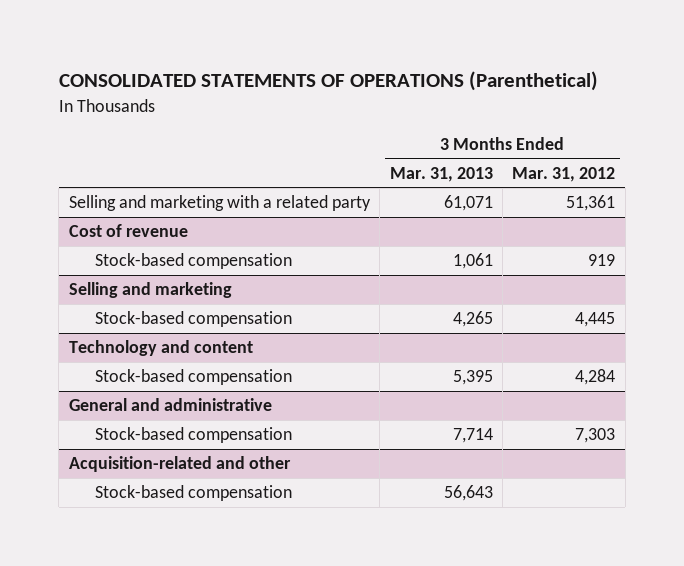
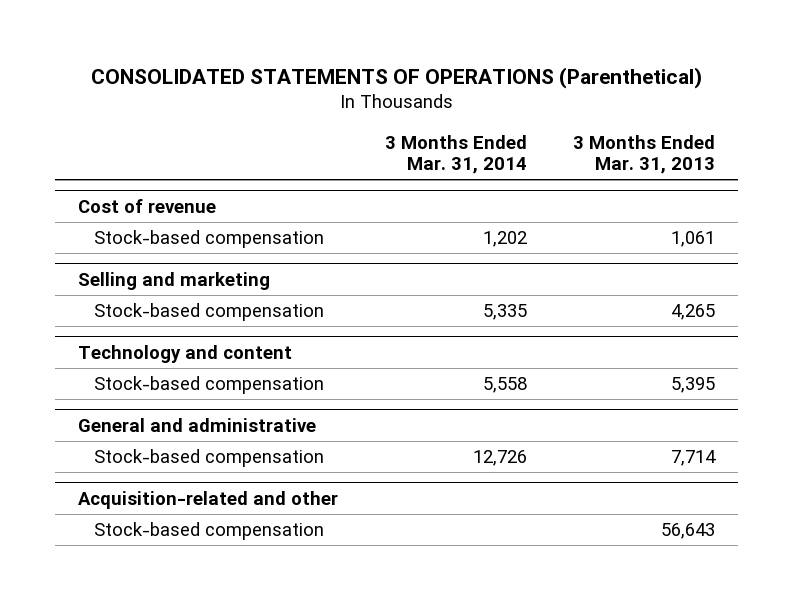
- | 3 Months Ended Mar. 31, 2013 | 3 Months Ended Mar. 31, 2012
+ | 3 Months Ended Mar. 31, 2014 | 3 Months Ended Mar. 31, 2013
- Selling and marketing with a related party | 61,071 | 51,361

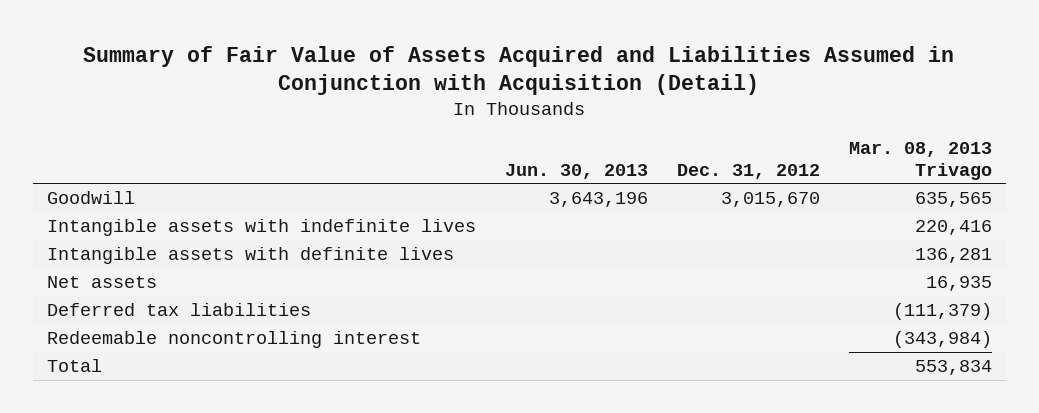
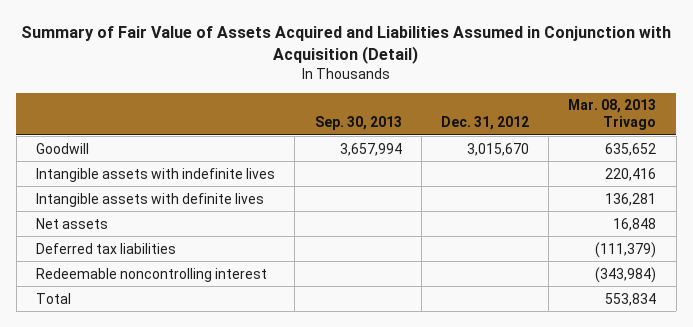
- | Jun. 30, 2013 | Dec. 31, 2012 | Mar. 08, 2013 Trivago
+ | Sep. 30, 2013 | Dec. 31, 2012 | Mar. 08, 2013 Trivago
- Goodwill | 3,643,196 | 3,015,670 | 635,565
+ Goodwill | 3,657,994 | 3,015,670 | 635,652
- Net assets | | | 16,935
+ Net assets | | | 16,848

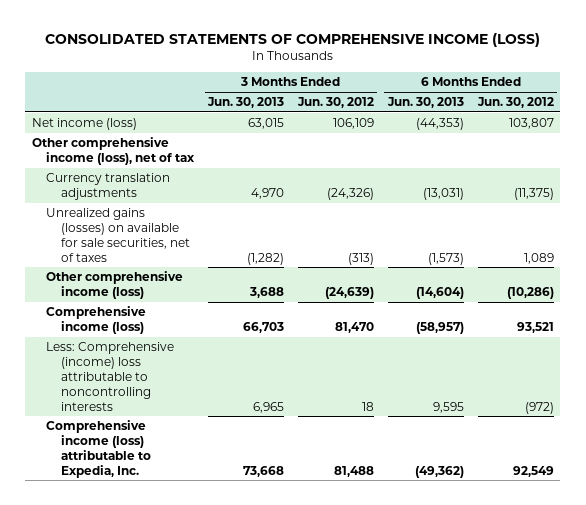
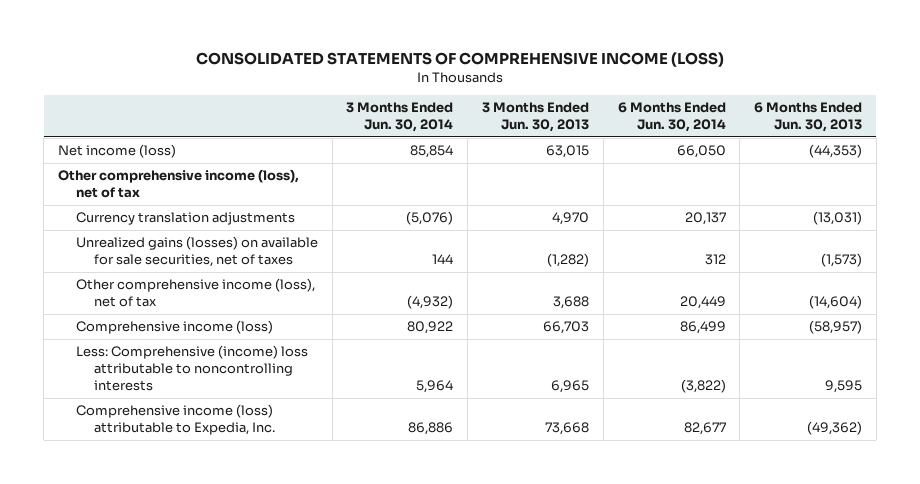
- | 3 Months Ended Jun. 30, 2013 | 3 Months Ended Jun. 30, 2012 | 6 Months Ended Jun. 30, 2013 | 6 Months Ended Jun. 30, 2012
+ | 3 Months Ended Jun. 30, 2014 | 3 Months Ended Jun. 30, 2013 | 6 Months Ended Jun. 30, 2014 | 6 Months Ended Jun. 30, 2013
- Other comprehensive income (loss) | 3,688 | (24,639) | (14,604) | (10,286)
+ Other comprehensive income (loss), net of tax | (4,932) | 3,688 | 20,449 | (14,604)

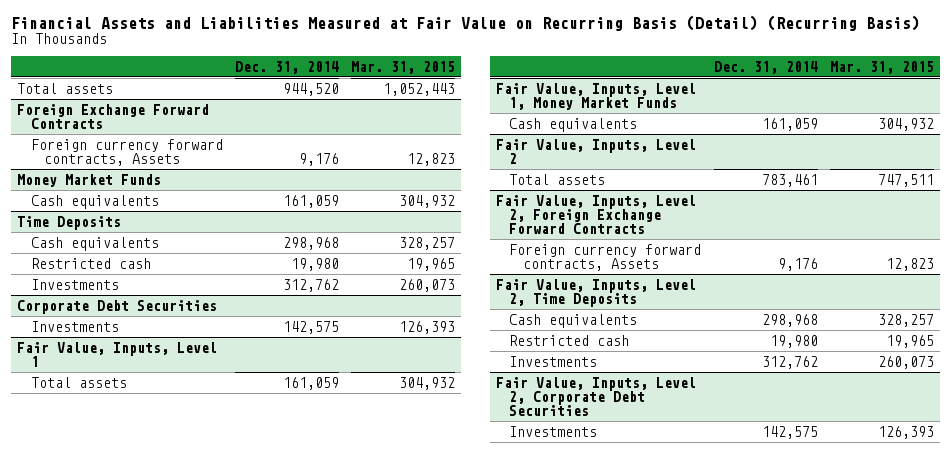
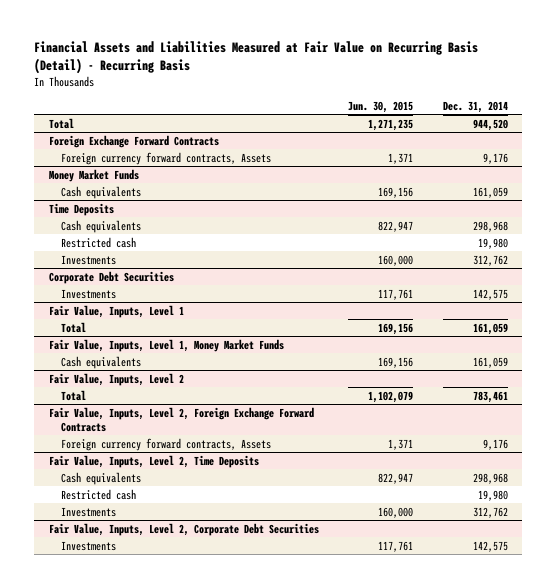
- Financial Assets and Liabilities Measured at Fair Value on Recurring Basis (Detail) (Recurring Basis)
+ Financial Assets and Liabilities Measured at Fair Value on Recurring Basis (Detail) - Recurring Basis
- | Dec. 31, 2014 | Mar. 31, 2015
+ | Jun. 30, 2015 | Dec. 31, 2014
- Total assets | 944,520 | 1,052,443
+ Total | 1,271,235 | 944,520
@ Fair Value, Inputs, Level 1
- Total assets | 161,059 | 304,932
+ Total | 169,156 | 161,059
@ Fair Value, Inputs, Level 2
- Total assets | 783,461 | 747,511
+ Total | 1,102,079 | 783,461

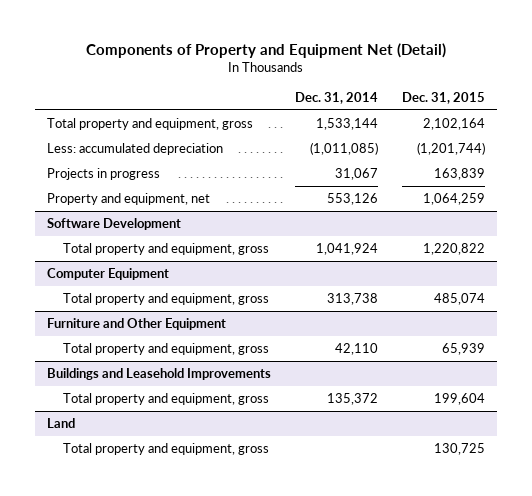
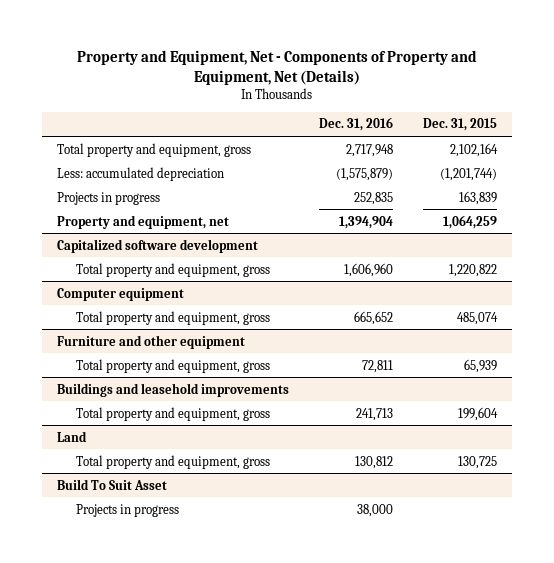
- Components of Property and Equipment Net (Detail)
+ Property and Equipment, Net - Components of Property and Equipment, Net (Details)
- | Dec. 31, 2014 | Dec. 31, 2015
+ | Dec. 31, 2016 | Dec. 31, 2015
- Software Development
+ Capitalized software development
- Computer Equipment
+ Computer equipment
- Furniture and Other Equipment
+ Furniture and other equipment
- Buildings and Leasehold Improvements
+ Buildings and leasehold improvements
+ Build To Suit Asset
+ Projects in progress | 38,000 |

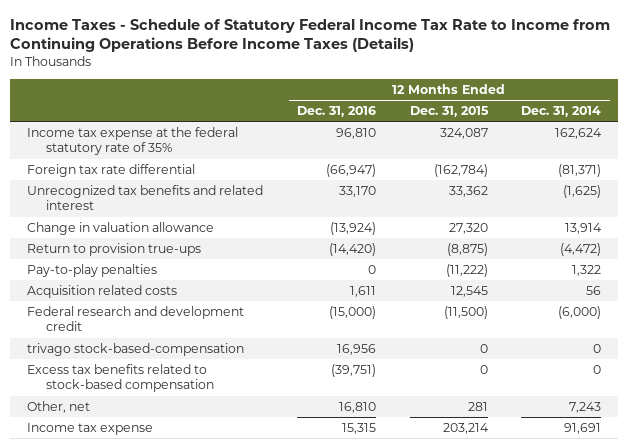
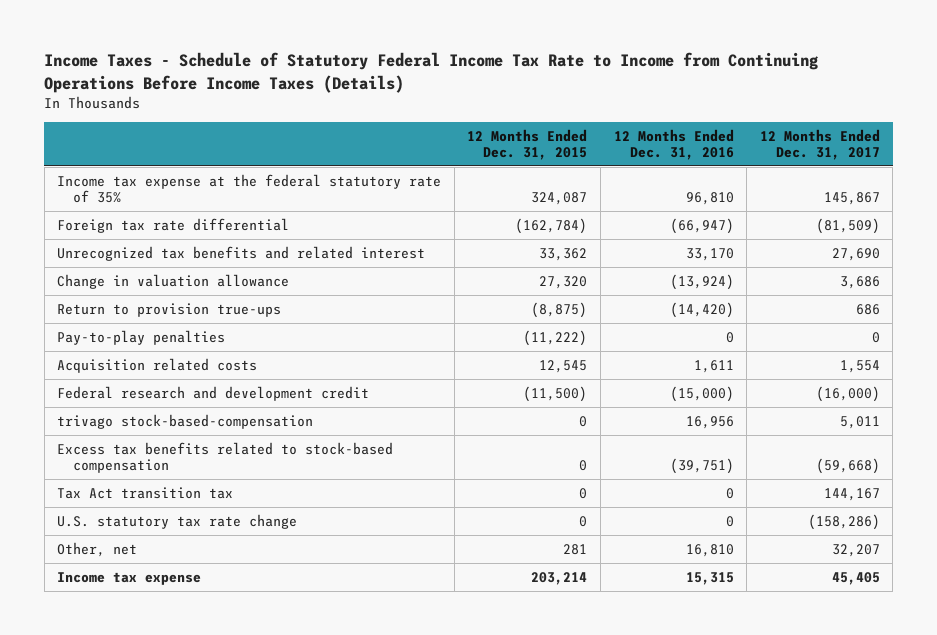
- | 12 Months Ended Dec. 31, 2016 | 12 Months Ended Dec. 31, 2015 | 12 Months Ended Dec. 31, 2014
+ | 12 Months Ended Dec. 31, 2015 | 12 Months Ended Dec. 31, 2016 | 12 Months Ended Dec. 31, 2017
+ Tax Act transition tax | 0 | 0 | 144,167
+ U.S. statutory tax rate change | 0 | 0 | (158,286)

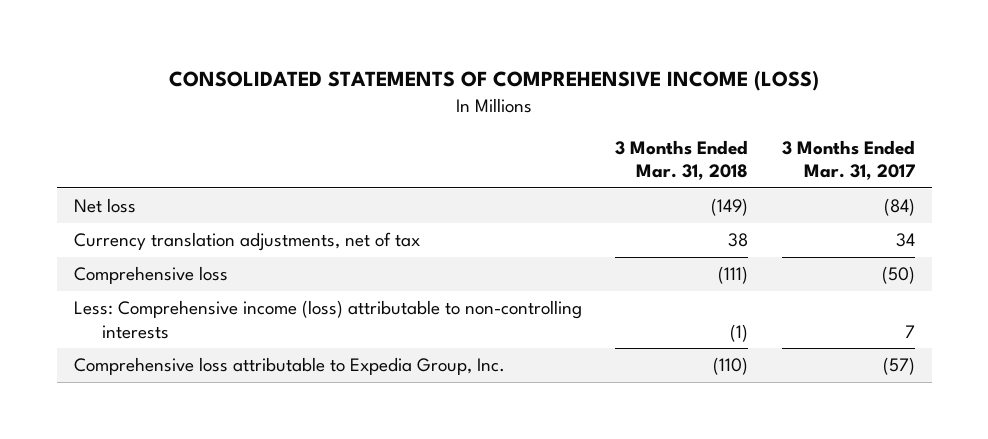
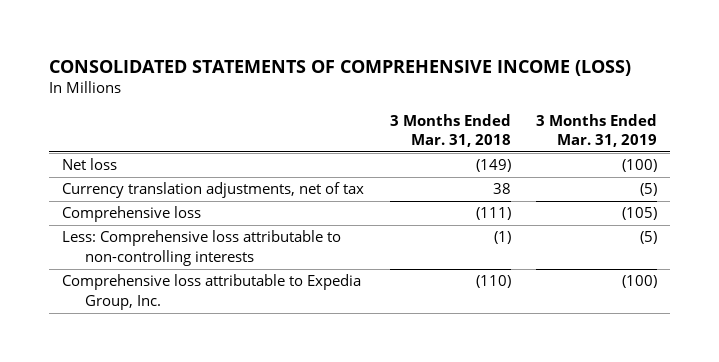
- | 3 Months Ended Mar. 31, 2018 | 3 Months Ended Mar. 31, 2017
+ | 3 Months Ended Mar. 31, 2018 | 3 Months Ended Mar. 31, 2019
- Less: Comprehensive income (loss) attributable to non-controlling interests | (1) | 7
+ Less: Comprehensive loss attributable to non-controlling interests | (1) | (5)

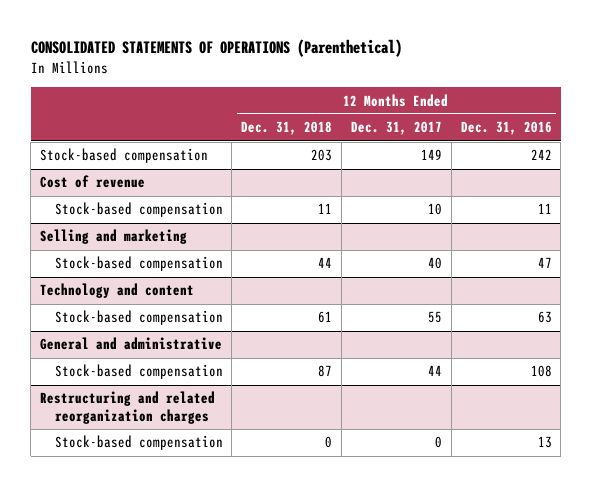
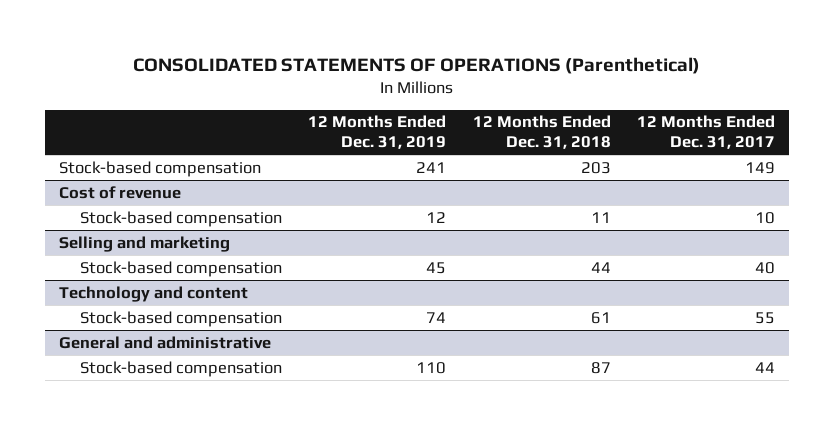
- | 12 Months Ended Dec. 31, 2018 | 12 Months Ended Dec. 31, 2017 | 12 Months Ended Dec. 31, 2016
+ | 12 Months Ended Dec. 31, 2019 | 12 Months Ended Dec. 31, 2018 | 12 Months Ended Dec. 31, 2017
- Restructuring and related reorganization charges
- Stock-based compensation | 0 | 0 | 13

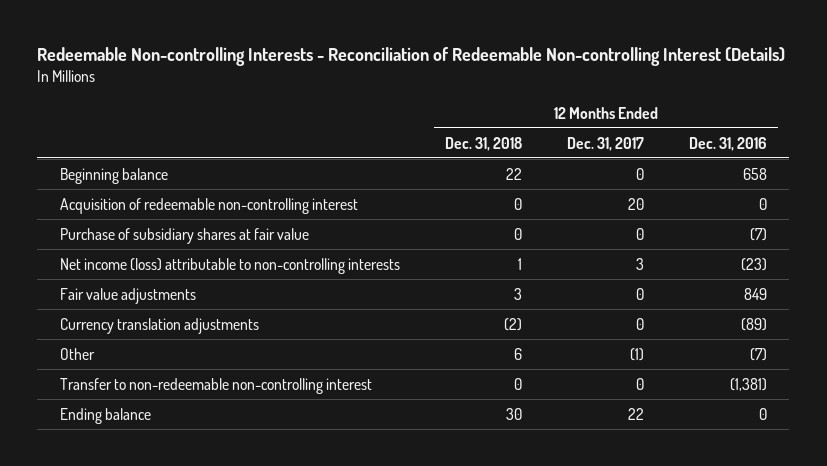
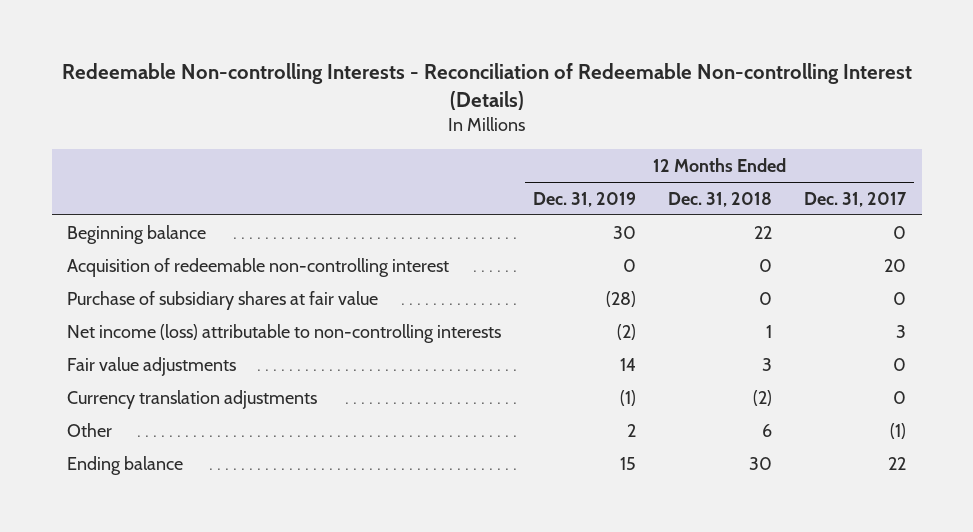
- | 12 Months Ended Dec. 31, 2018 | 12 Months Ended Dec. 31, 2017 | 12 Months Ended Dec. 31, 2016
+ | 12 Months Ended Dec. 31, 2019 | 12 Months Ended Dec. 31, 2018 | 12 Months Ended Dec. 31, 2017
- Transfer to non-redeemable non-controlling interest | 0 | 0 | (1,381)

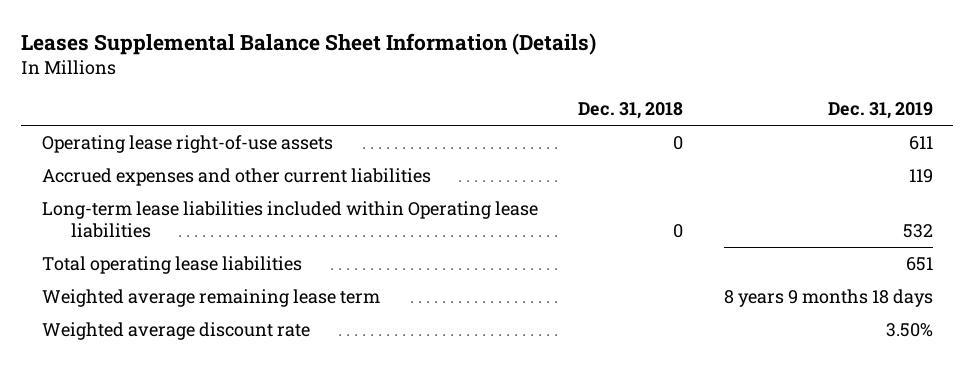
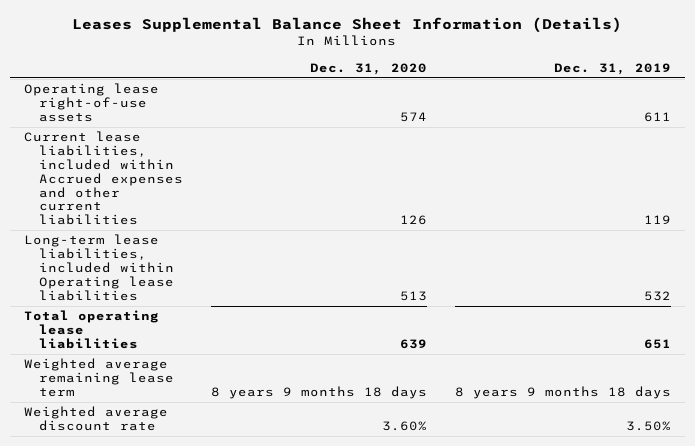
- | Dec. 31, 2018 | Dec. 31, 2019
+ | Dec. 31, 2020 | Dec. 31, 2019
- Accrued expenses and other current liabilities | | 119
- Long-term lease liabilities included within Operating lease liabilities | 0 | 532
+ Current lease liabilities, included within Accrued expenses and other current liabilities | 126 | 119
+ Long-term lease liabilities, included within Operating lease liabilities | 513 | 532

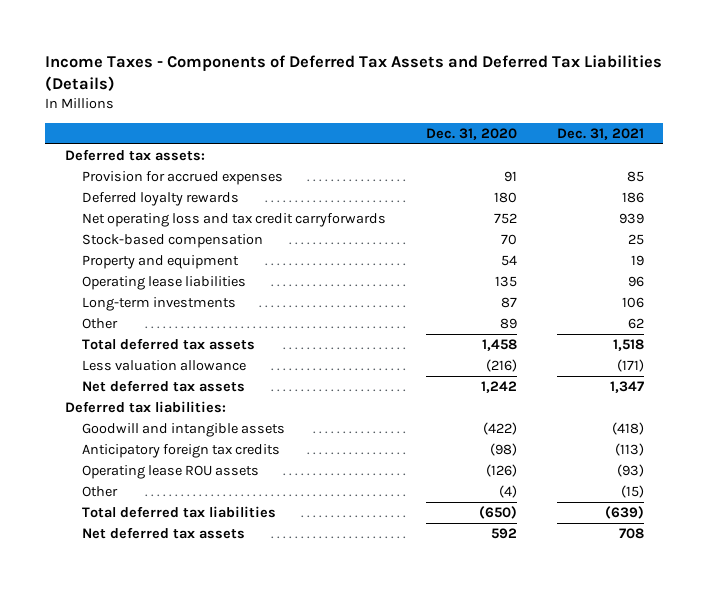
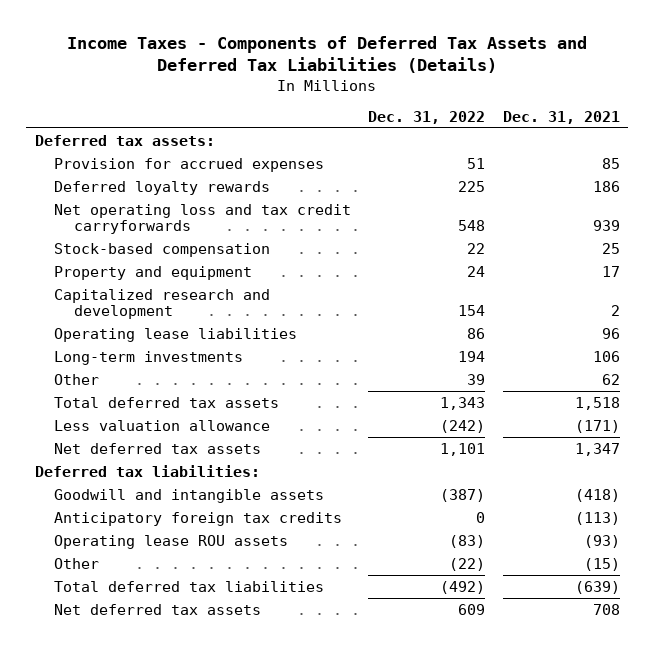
- | Dec. 31, 2020 | Dec. 31, 2021
+ | Dec. 31, 2022 | Dec. 31, 2021
- Property and equipment | 54 | 19
+ Property and equipment | 24 | 17
+ Capitalized research and development | 154 | 2

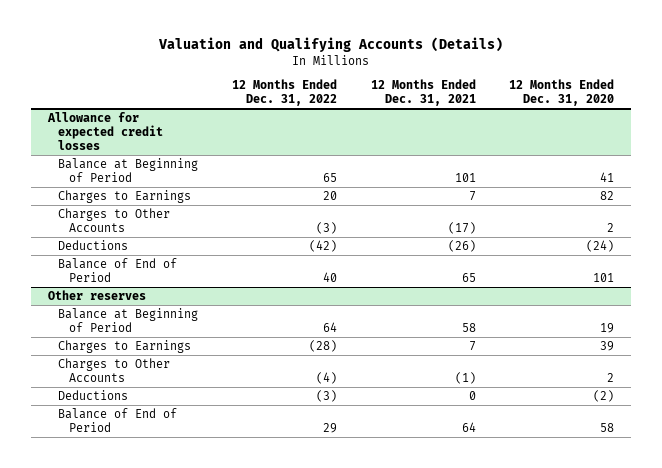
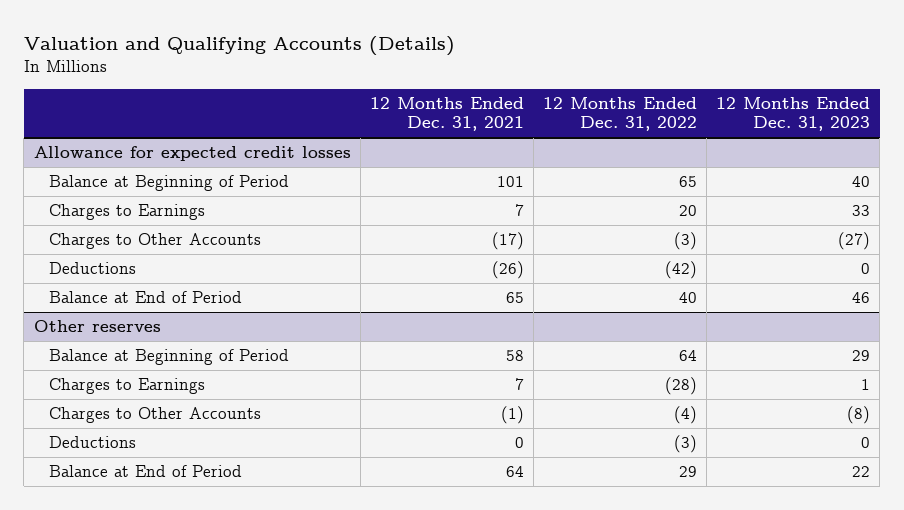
- | 12 Months Ended Dec. 31, 2022 | 12 Months Ended Dec. 31, 2021 | 12 Months Ended Dec. 31, 2020
+ | 12 Months Ended Dec. 31, 2021 | 12 Months Ended Dec. 31, 2022 | 12 Months Ended Dec. 31, 2023
@ Allowance for expected credit losses
- Balance of End of Period | 40 | 65 | 101
+ Balance at End of Period | 65 | 40 | 46
@ Other reserves
- Balance of End of Period | 29 | 64 | 58
+ Balance at End of Period | 64 | 29 | 22

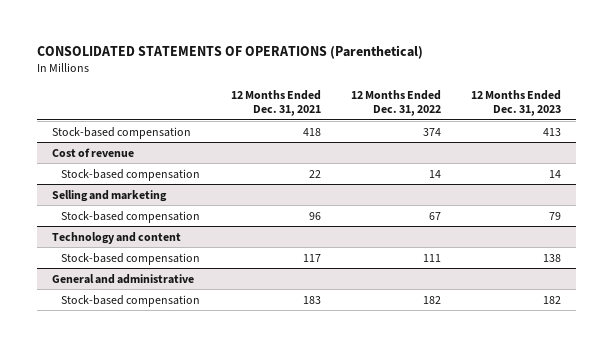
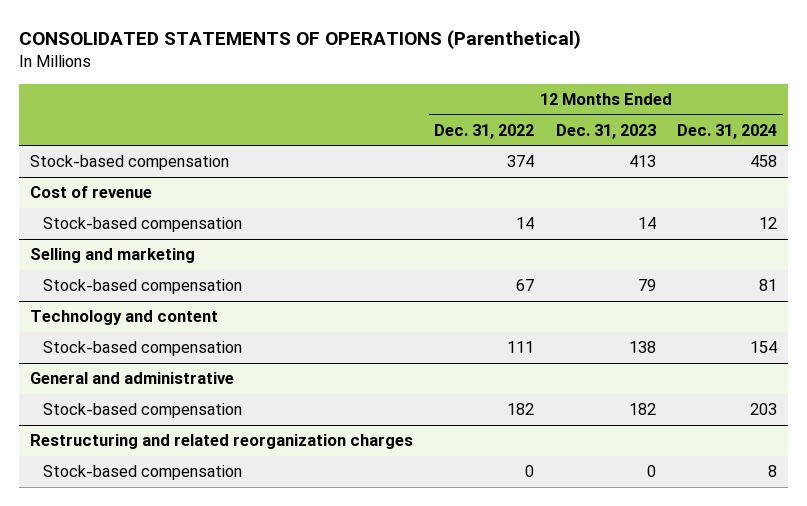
- | 12 Months Ended Dec. 31, 2021 | 12 Months Ended Dec. 31, 2022 | 12 Months Ended Dec. 31, 2023
+ | 12 Months Ended Dec. 31, 2022 | 12 Months Ended Dec. 31, 2023 | 12 Months Ended Dec. 31, 2024
+ Restructuring and related reorganization charges
+ Stock-based compensation | 0 | 0 | 8

